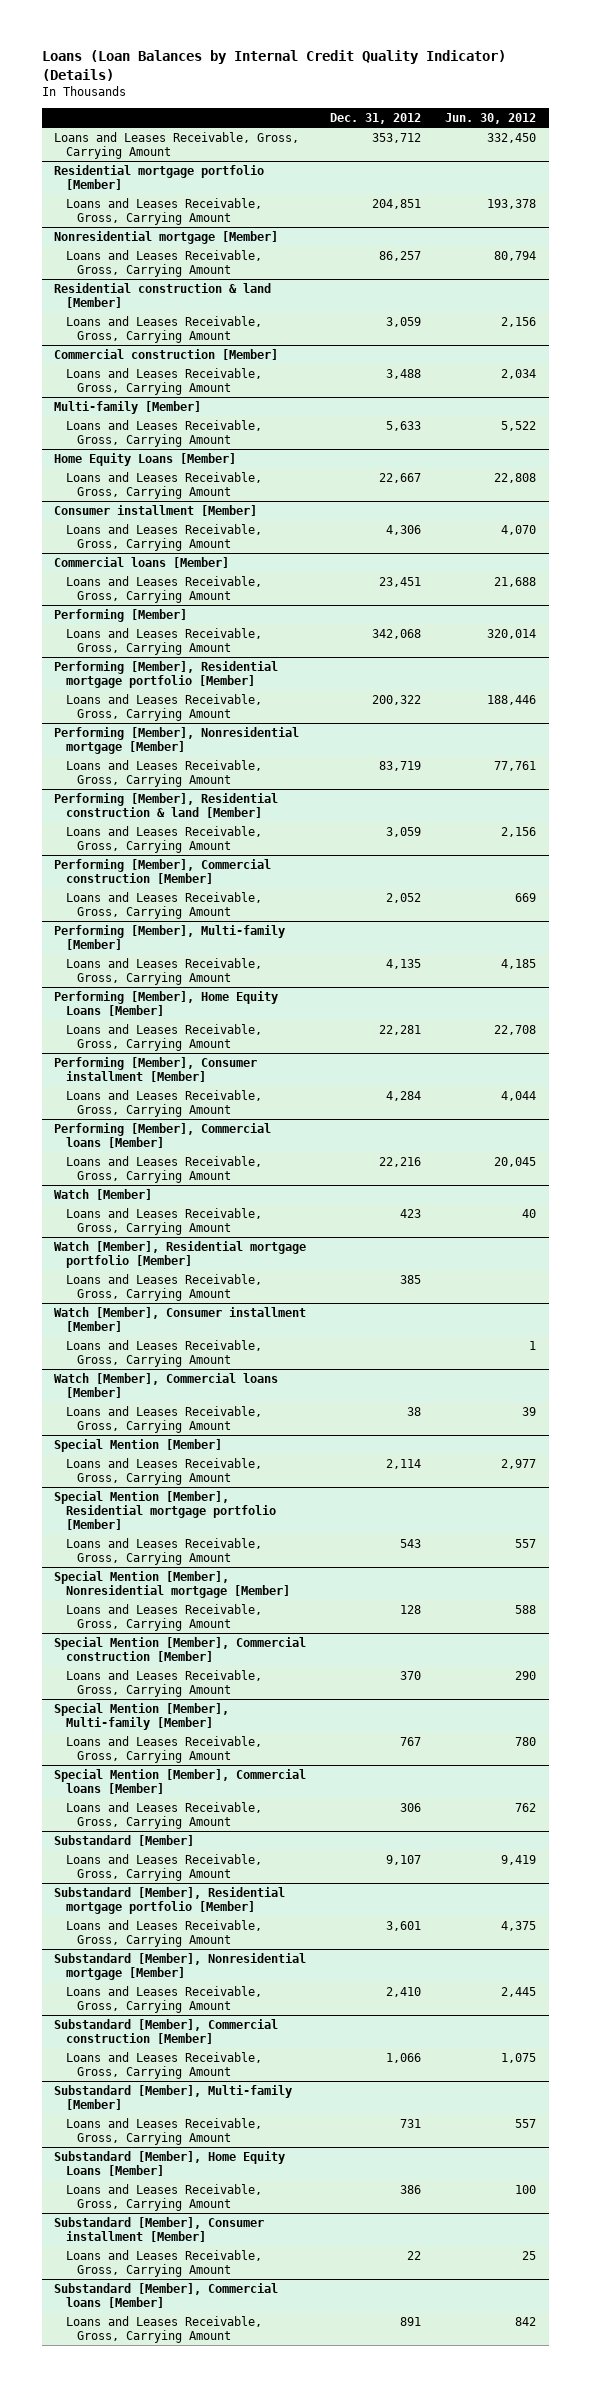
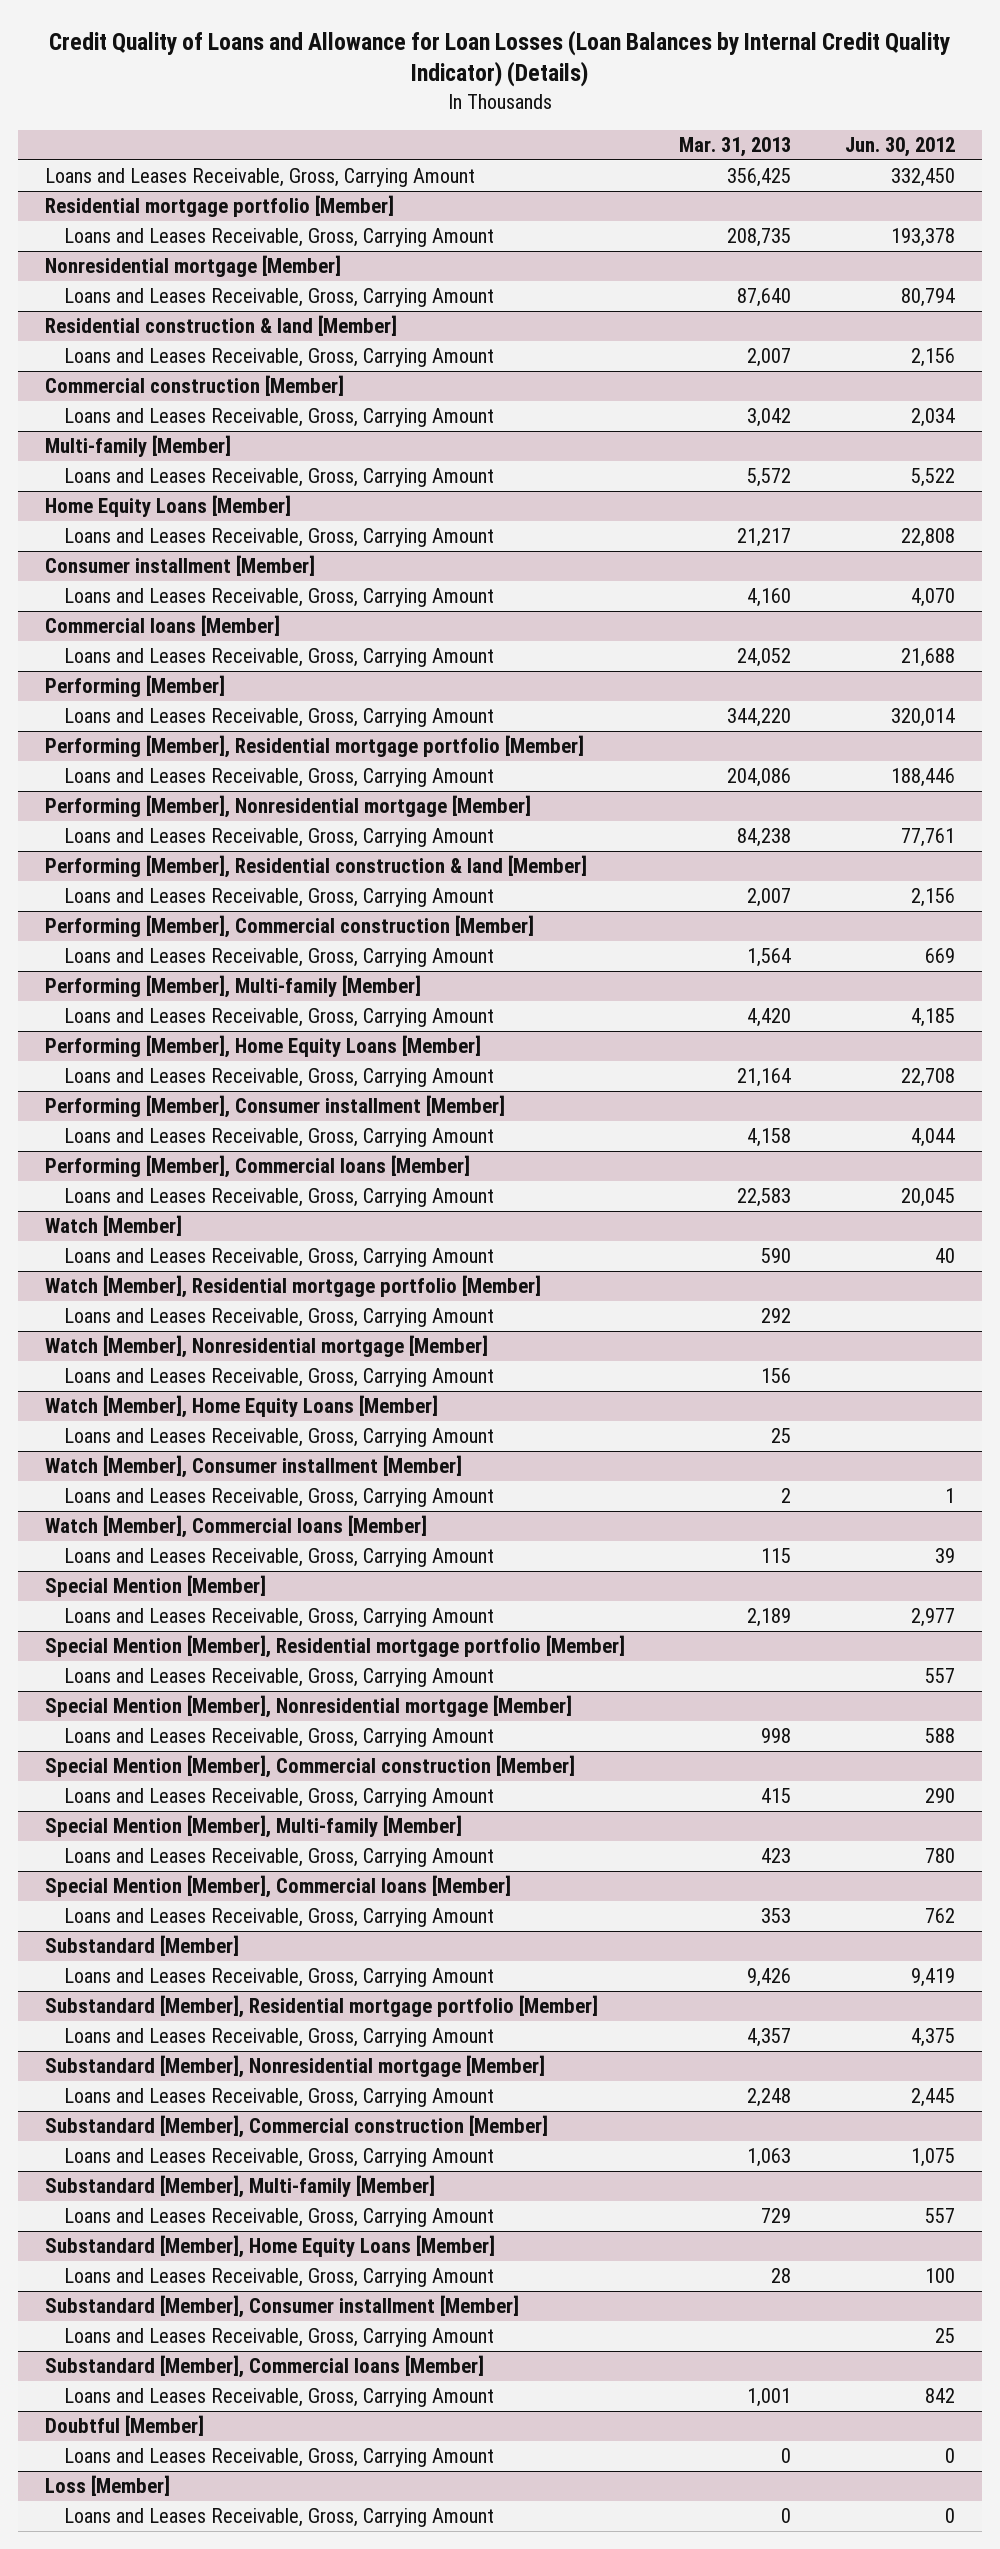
- Loans (Loan Balances by Internal Credit Quality Indicator) (Details)
+ Credit Quality of Loans and Allowance for Loan Losses (Loan Balances by Internal Credit Quality Indicator) (Details)
- | Dec. 31, 2012 | Jun. 30, 2012
+ | Mar. 31, 2013 | Jun. 30, 2012
+ Watch [Member], Nonresidential mortgage [Member]
+ Loans and Leases Receivable, Gross, Carrying Amount | 156 |
+ Watch [Member], Home Equity Loans [Member]
+ Loans and Leases Receivable, Gross, Carrying Amount | 25 |
+ Doubtful [Member]
+ Loans and Leases Receivable, Gross, Carrying Amount | 0 | 0
+ Loss [Member]
+ Loans and Leases Receivable, Gross, Carrying Amount | 0 | 0

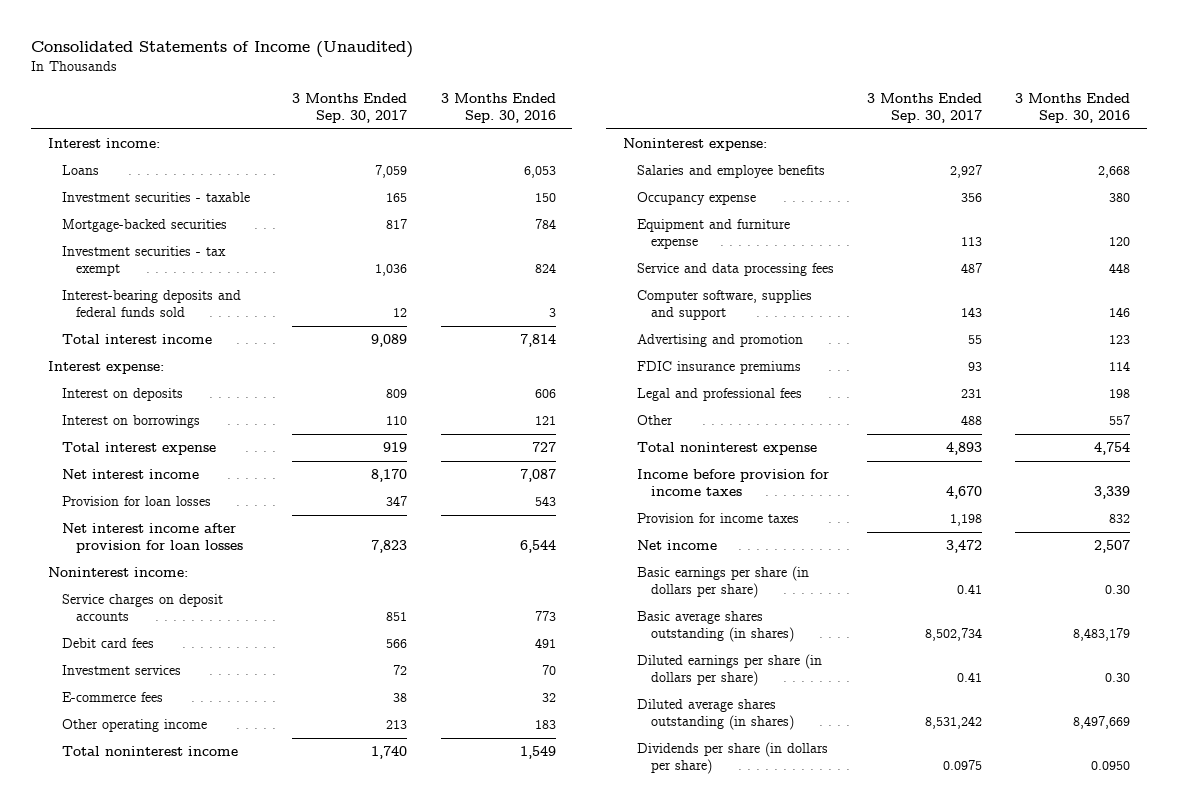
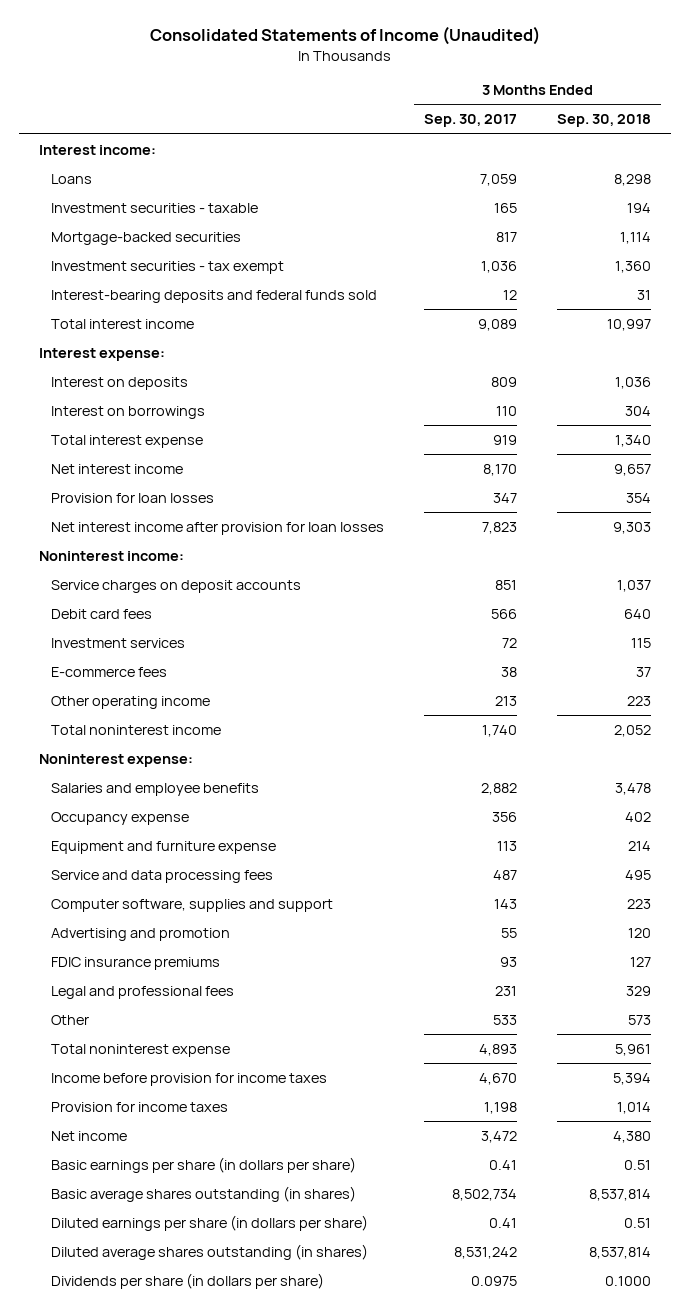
- | 3 Months Ended Sep. 30, 2017 | 3 Months Ended Sep. 30, 2016
+ | 3 Months Ended Sep. 30, 2017 | 3 Months Ended Sep. 30, 2018
- Salaries and employee benefits | 2,927 | 2,668
+ Salaries and employee benefits | 2,882 | 3,478
- Other | 488 | 557
+ Other | 533 | 573

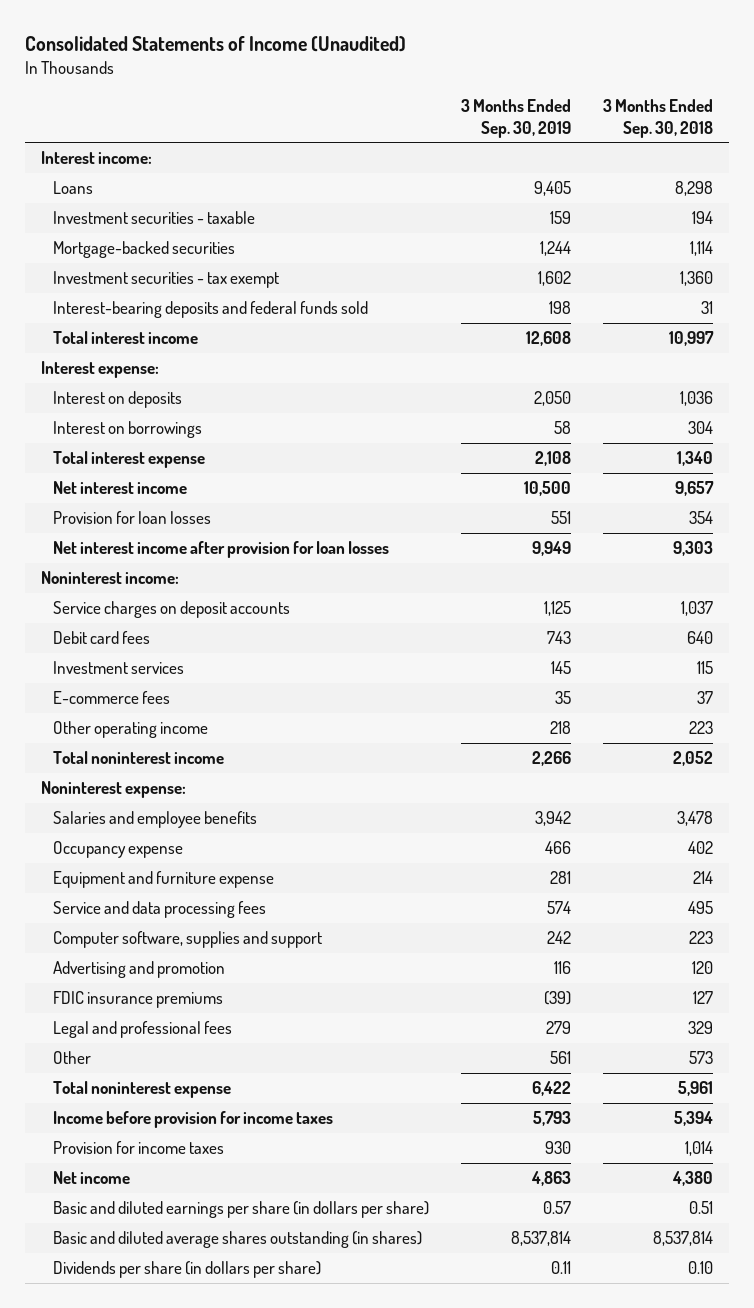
- | 3 Months Ended Sep. 30, 2017 | 3 Months Ended Sep. 30, 2018
+ | 3 Months Ended Sep. 30, 2019 | 3 Months Ended Sep. 30, 2018
- Basic earnings per share (in dollars per share) | 0.41 | 0.51
- Basic average shares outstanding (in shares) | 8,502,734 | 8,537,814
- Diluted earnings per share (in dollars per share) | 0.41 | 0.51
- Diluted average shares outstanding (in shares) | 8,531,242 | 8,537,814
- Dividends per share (in dollars per share) | 0.0975 | 0.1000
+ Basic and diluted earnings per share (in dollars per share) | 0.57 | 0.51
+ Basic and diluted average shares outstanding (in shares) | 8,537,814 | 8,537,814
+ Dividends per share (in dollars per share) | 0.11 | 0.10

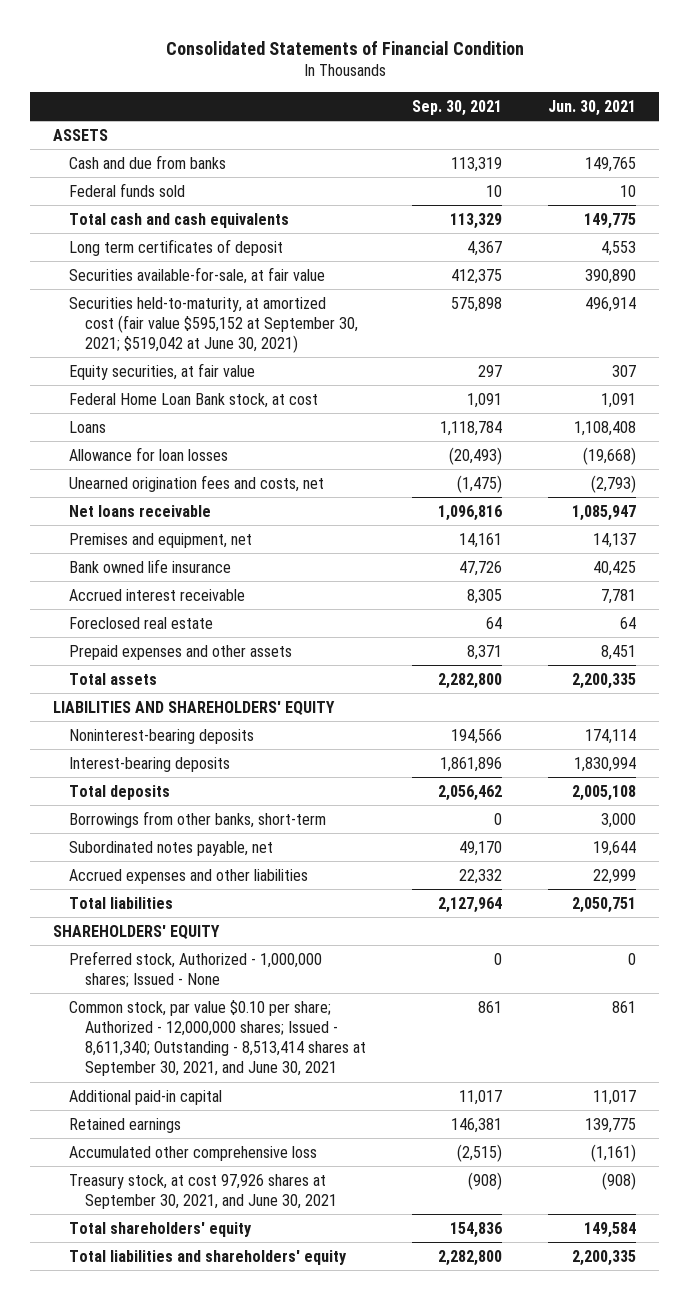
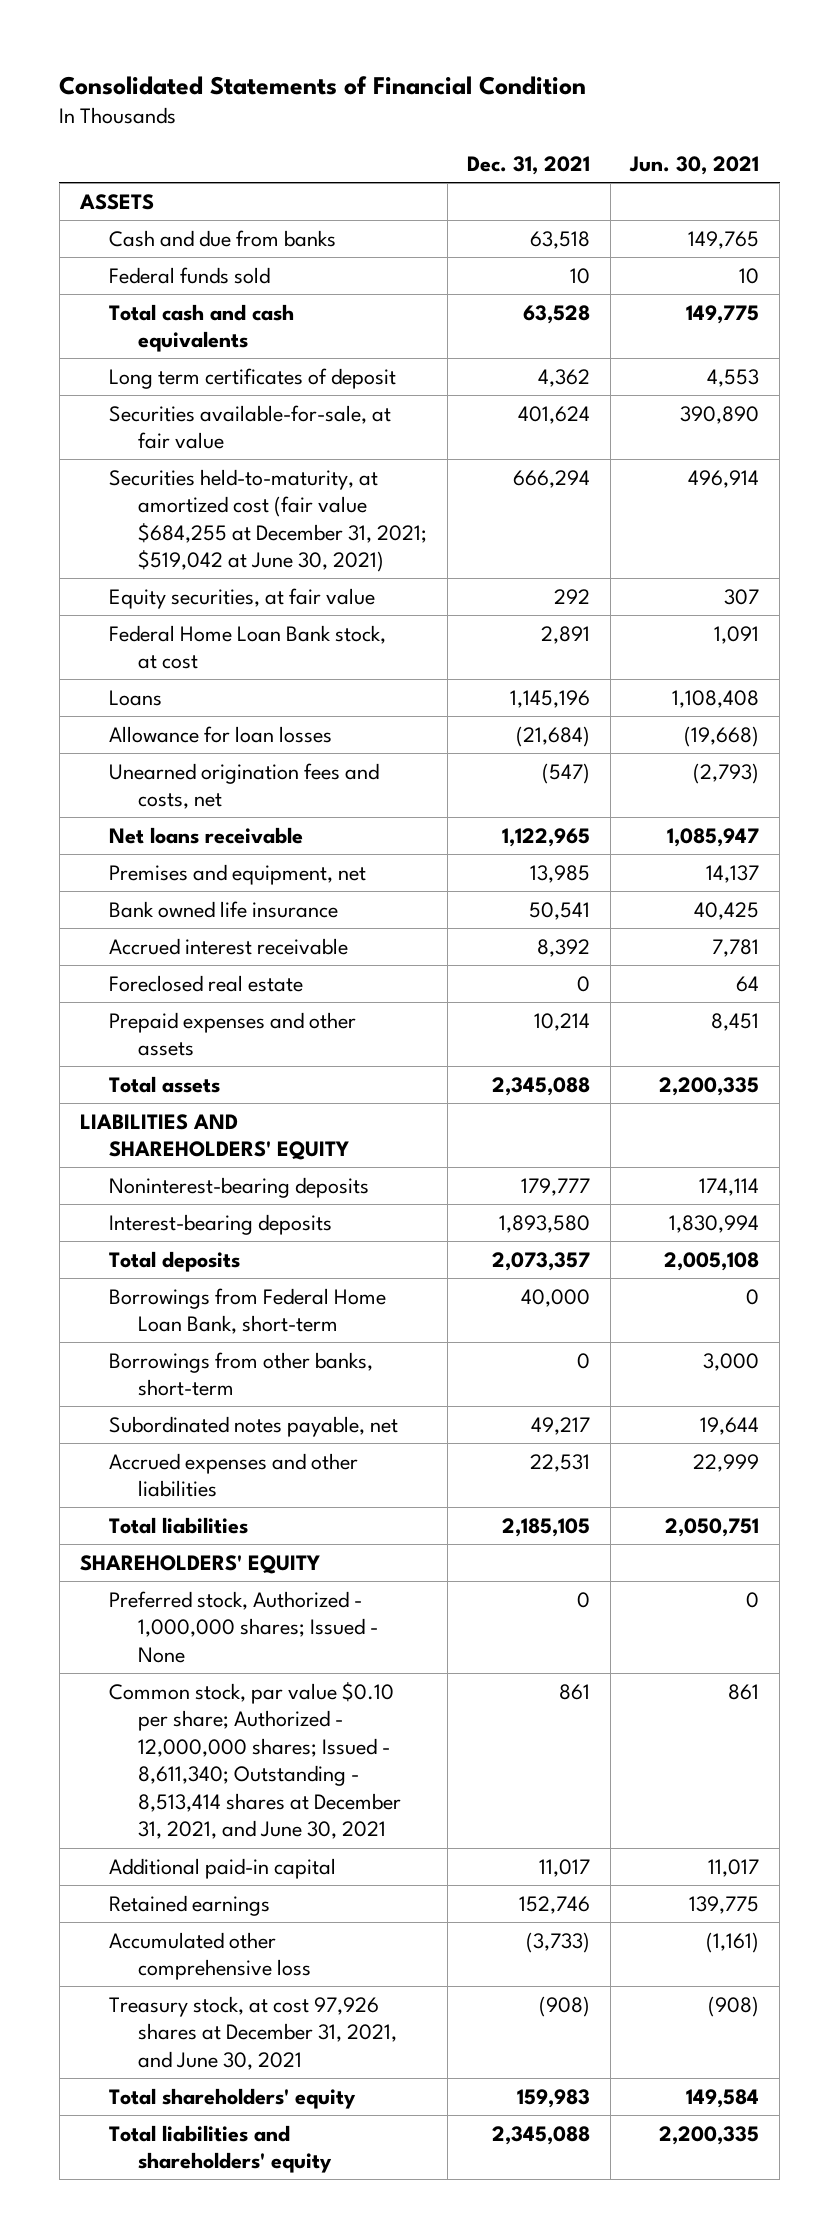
- | Sep. 30, 2021 | Jun. 30, 2021
+ | Dec. 31, 2021 | Jun. 30, 2021
- Securities held-to-maturity, at amortized cost (fair value $595,152 at September 30, 2021; $519,042 at June 30, 2021) | 575,898 | 496,914
+ Securities held-to-maturity, at amortized cost (fair value $684,255 at December 31, 2021; $519,042 at June 30, 2021) | 666,294 | 496,914
+ Borrowings from Federal Home Loan Bank, short-term | 40,000 | 0
- Common stock, par value $0.10 per share; Authorized - 12,000,000 shares; Issued - 8,611,340; Outstanding - 8,513,414 shares at September 30, 2021, and June 30, 2021 | 861 | 861
+ Common stock, par value $0.10 per share; Authorized - 12,000,000 shares; Issued - 8,611,340; Outstanding - 8,513,414 shares at December 31, 2021, and June 30, 2021 | 861 | 861
- Treasury stock, at cost 97,926 shares at September 30, 2021, and June 30, 2021 | (908) | (908)
+ Treasury stock, at cost 97,926 shares at December 31, 2021, and June 30, 2021 | (908) | (908)

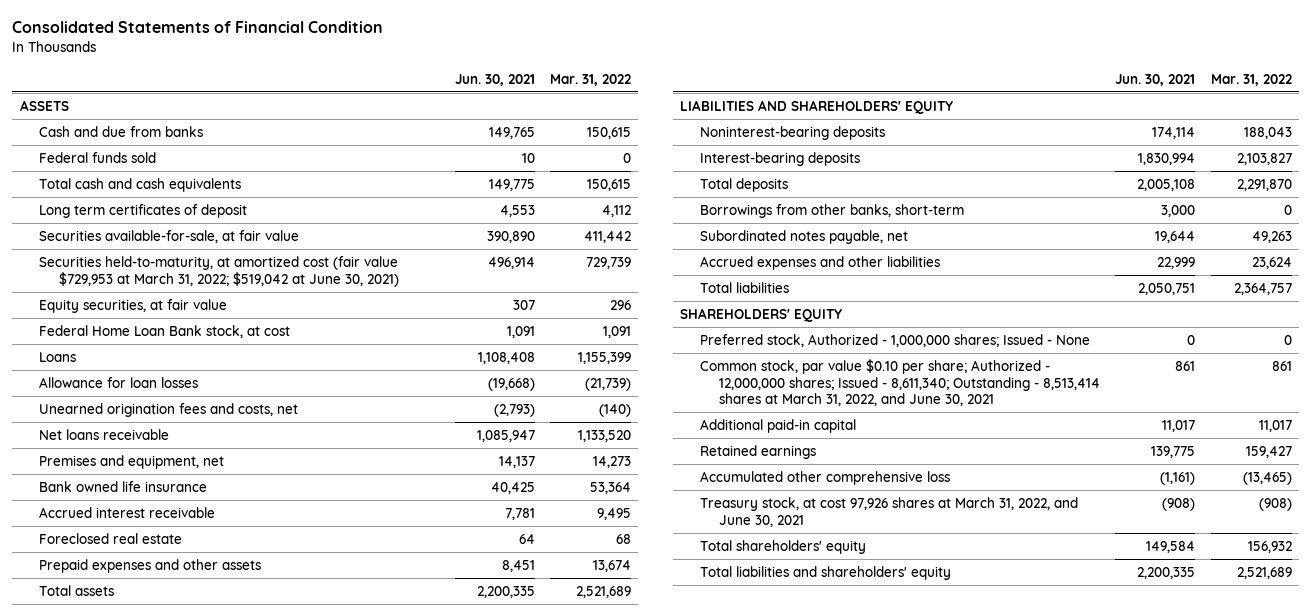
- | Dec. 31, 2021 | Jun. 30, 2021
+ | Jun. 30, 2021 | Mar. 31, 2022
- Securities held-to-maturity, at amortized cost (fair value $684,255 at December 31, 2021; $519,042 at June 30, 2021) | 666,294 | 496,914
+ Securities held-to-maturity, at amortized cost (fair value $729,953 at March 31, 2022; $519,042 at June 30, 2021) | 496,914 | 729,739
- Borrowings from Federal Home Loan Bank, short-term | 40,000 | 0
- Common stock, par value $0.10 per share; Authorized - 12,000,000 shares; Issued - 8,611,340; Outstanding - 8,513,414 shares at December 31, 2021, and June 30, 2021 | 861 | 861
+ Common stock, par value $0.10 per share; Authorized - 12,000,000 shares; Issued - 8,611,340; Outstanding - 8,513,414 shares at March 31, 2022, and June 30, 2021 | 861 | 861
- Treasury stock, at cost 97,926 shares at December 31, 2021, and June 30, 2021 | (908) | (908)
+ Treasury stock, at cost 97,926 shares at March 31, 2022, and June 30, 2021 | (908) | (908)

